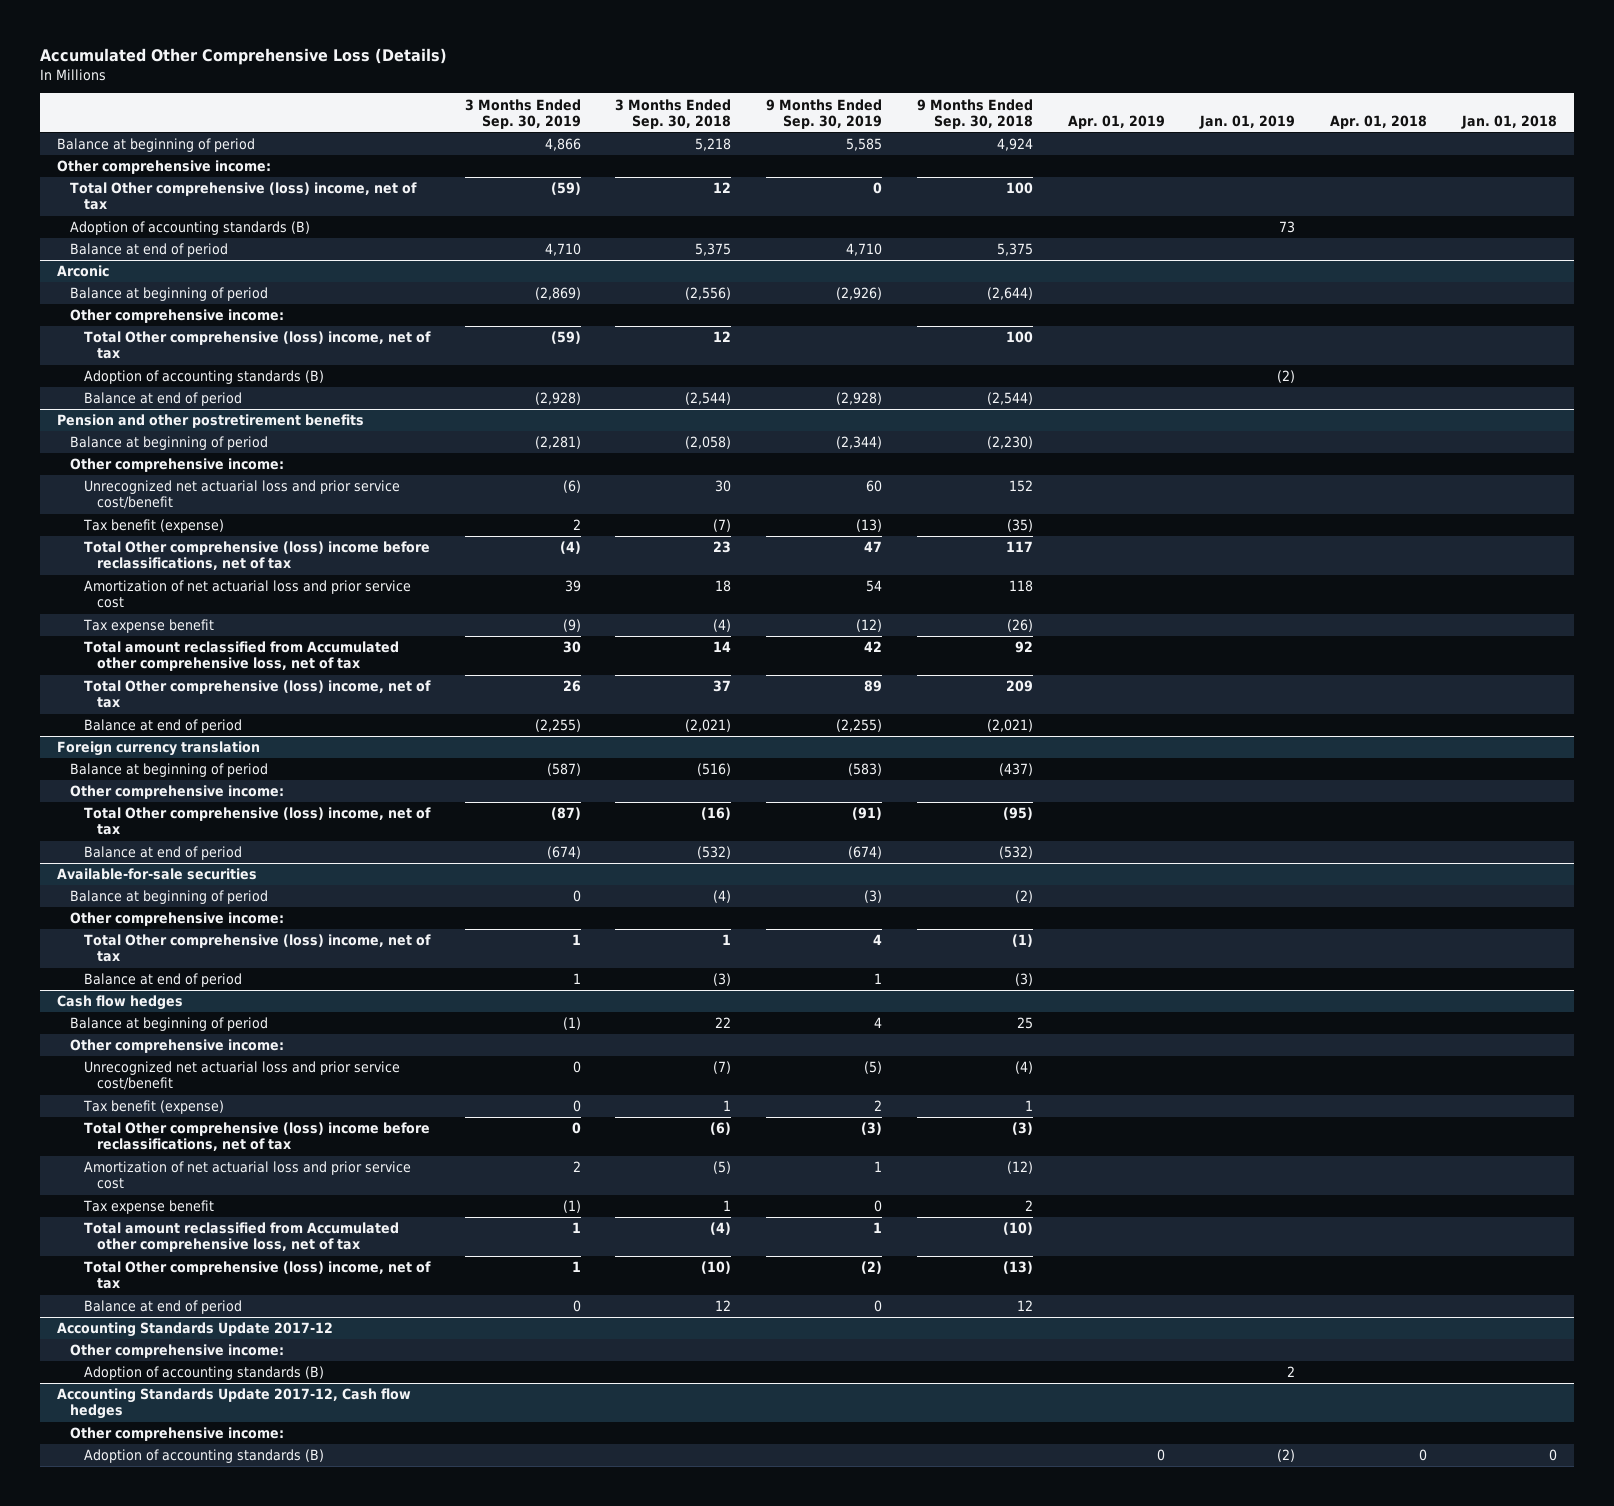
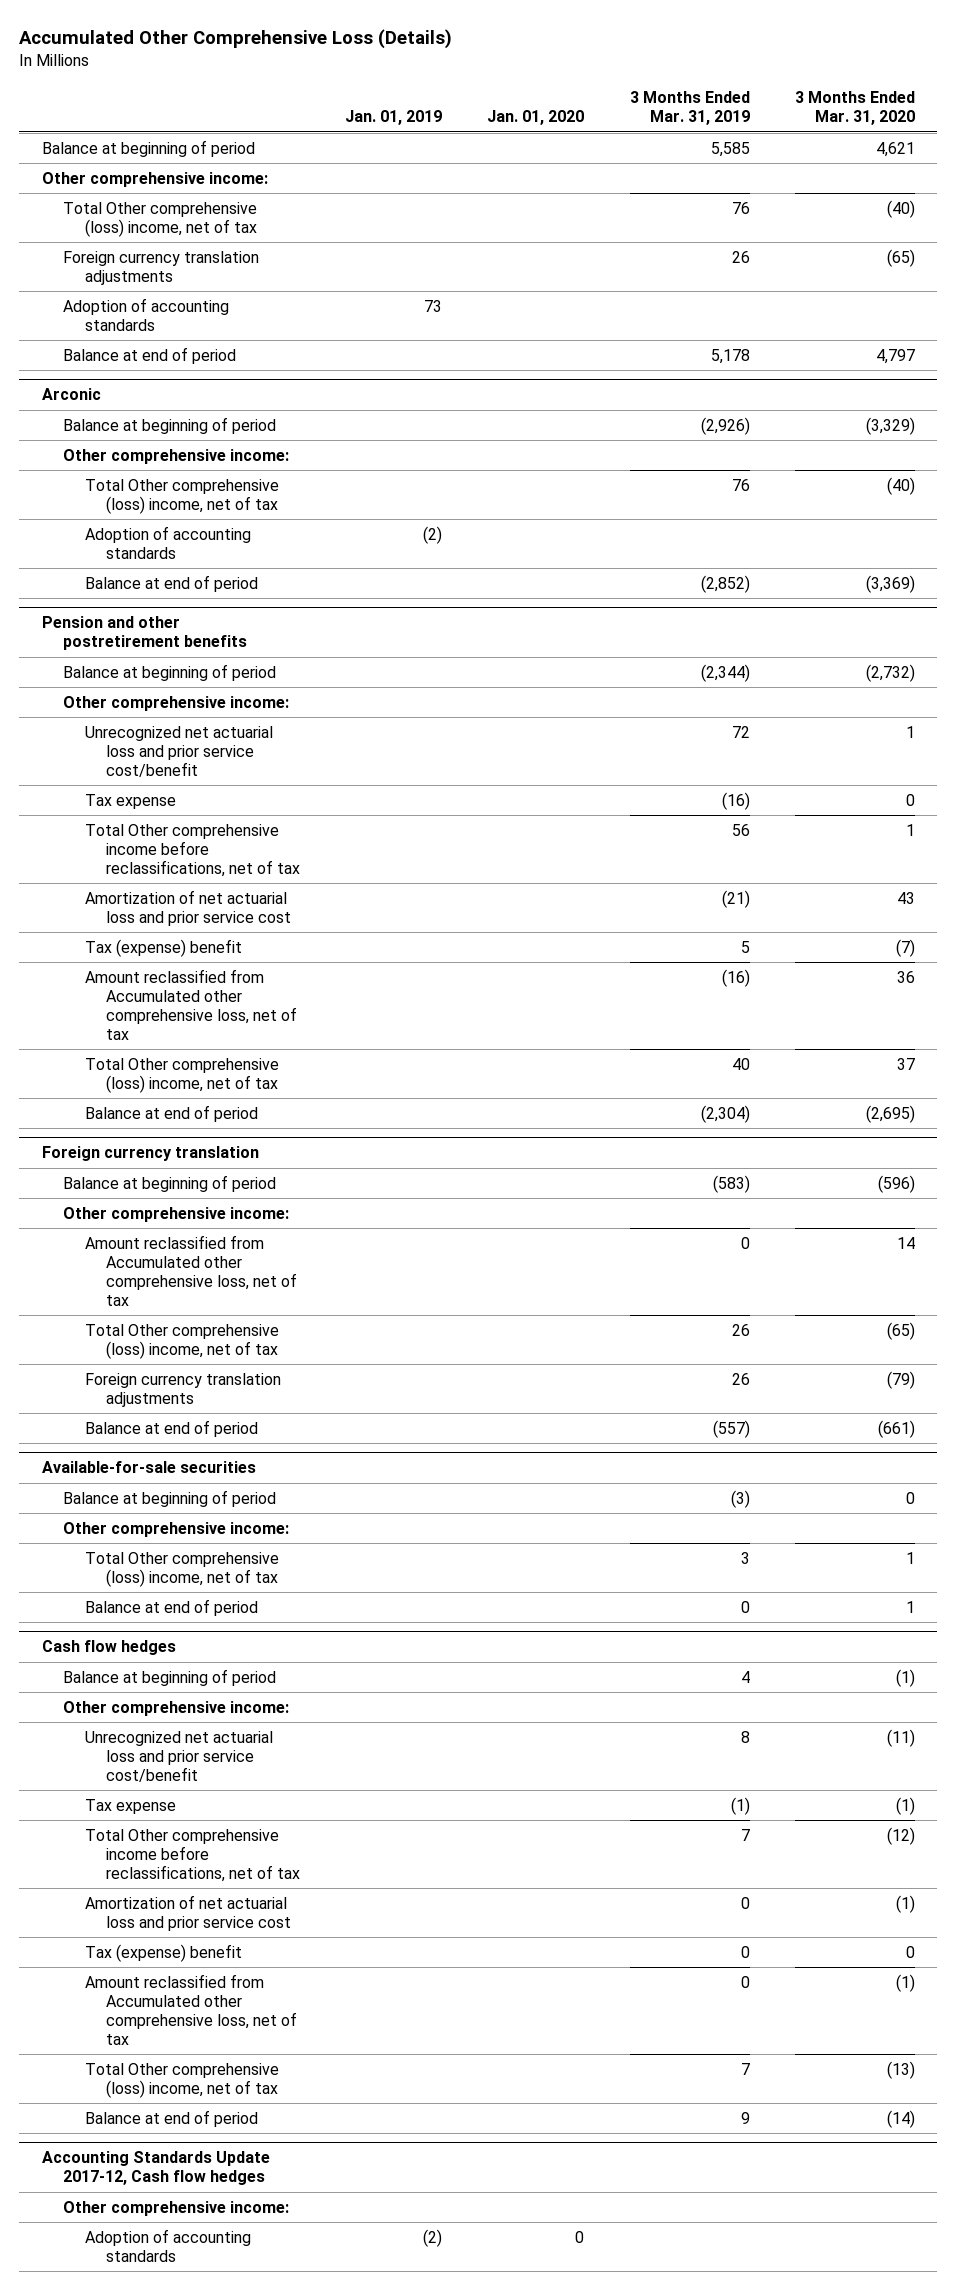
- | 3 Months Ended Sep. 30, 2019 | 3 Months Ended Sep. 30, 2018 | 9 Months Ended Sep. 30, 2019 | 9 Months Ended Sep. 30, 2018 | Apr. 01, 2019 | Jan. 01, 2019 | Apr. 01, 2018 | Jan. 01, 2018
+ | Jan. 01, 2019 | Jan. 01, 2020 | 3 Months Ended Mar. 31, 2019 | 3 Months Ended Mar. 31, 2020
- Adoption of accounting standards (B) | | | | | | 73 | |
+ Foreign currency translation adjustments | | | 26 | (65)
+ Adoption of accounting standards | 73 | | |
@ Arconic
- Adoption of accounting standards (B) | | | | | | (2) | |
+ Adoption of accounting standards | (2) | | |
@ Pension and other postretirement benefits
- Tax benefit (expense) | 2 | (7) | (13) | (35) | | | |
- Total Other comprehensive (loss) income before reclassifications, net of tax | (4) | 23 | 47 | 117 | | | |
+ Tax expense | | | (16) | 0
+ Total Other comprehensive income before reclassifications, net of tax | | | 56 | 1
- Tax expense benefit | (9) | (4) | (12) | (26) | | | |
- Total amount reclassified from Accumulated other comprehensive loss, net of tax | 30 | 14 | 42 | 92 | | | |
+ Tax (expense) benefit | | | 5 | (7)
+ Amount reclassified from Accumulated other comprehensive loss, net of tax | | | (16) | 36
@ Foreign currency translation
+ Amount reclassified from Accumulated other comprehensive loss, net of tax | | | 0 | 14
+ Foreign currency translation adjustments | | | 26 | (79)
@ Cash flow hedges
- Tax benefit (expense) | 0 | 1 | 2 | 1 | | | |
- Total Other comprehensive (loss) income before reclassifications, net of tax | 0 | (6) | (3) | (3) | | | |
+ Tax expense | | | (1) | (1)
+ Total Other comprehensive income before reclassifications, net of tax | | | 7 | (12)
- Tax expense benefit | (1) | 1 | 0 | 2 | | | |
- Total amount reclassified from Accumulated other comprehensive loss, net of tax | 1 | (4) | 1 | (10) | | | |
+ Tax (expense) benefit | | | 0 | 0
+ Amount reclassified from Accumulated other comprehensive loss, net of tax | | | 0 | (1)
- Accounting Standards Update 2017-12
- Other comprehensive income:
- Adoption of accounting standards (B) | | | | | | 2 | |
@ Accounting Standards Update 2017-12, Cash flow hedges
- Adoption of accounting standards (B) | | | | | 0 | (2) | 0 | 0
+ Adoption of accounting standards | (2) | 0 | |

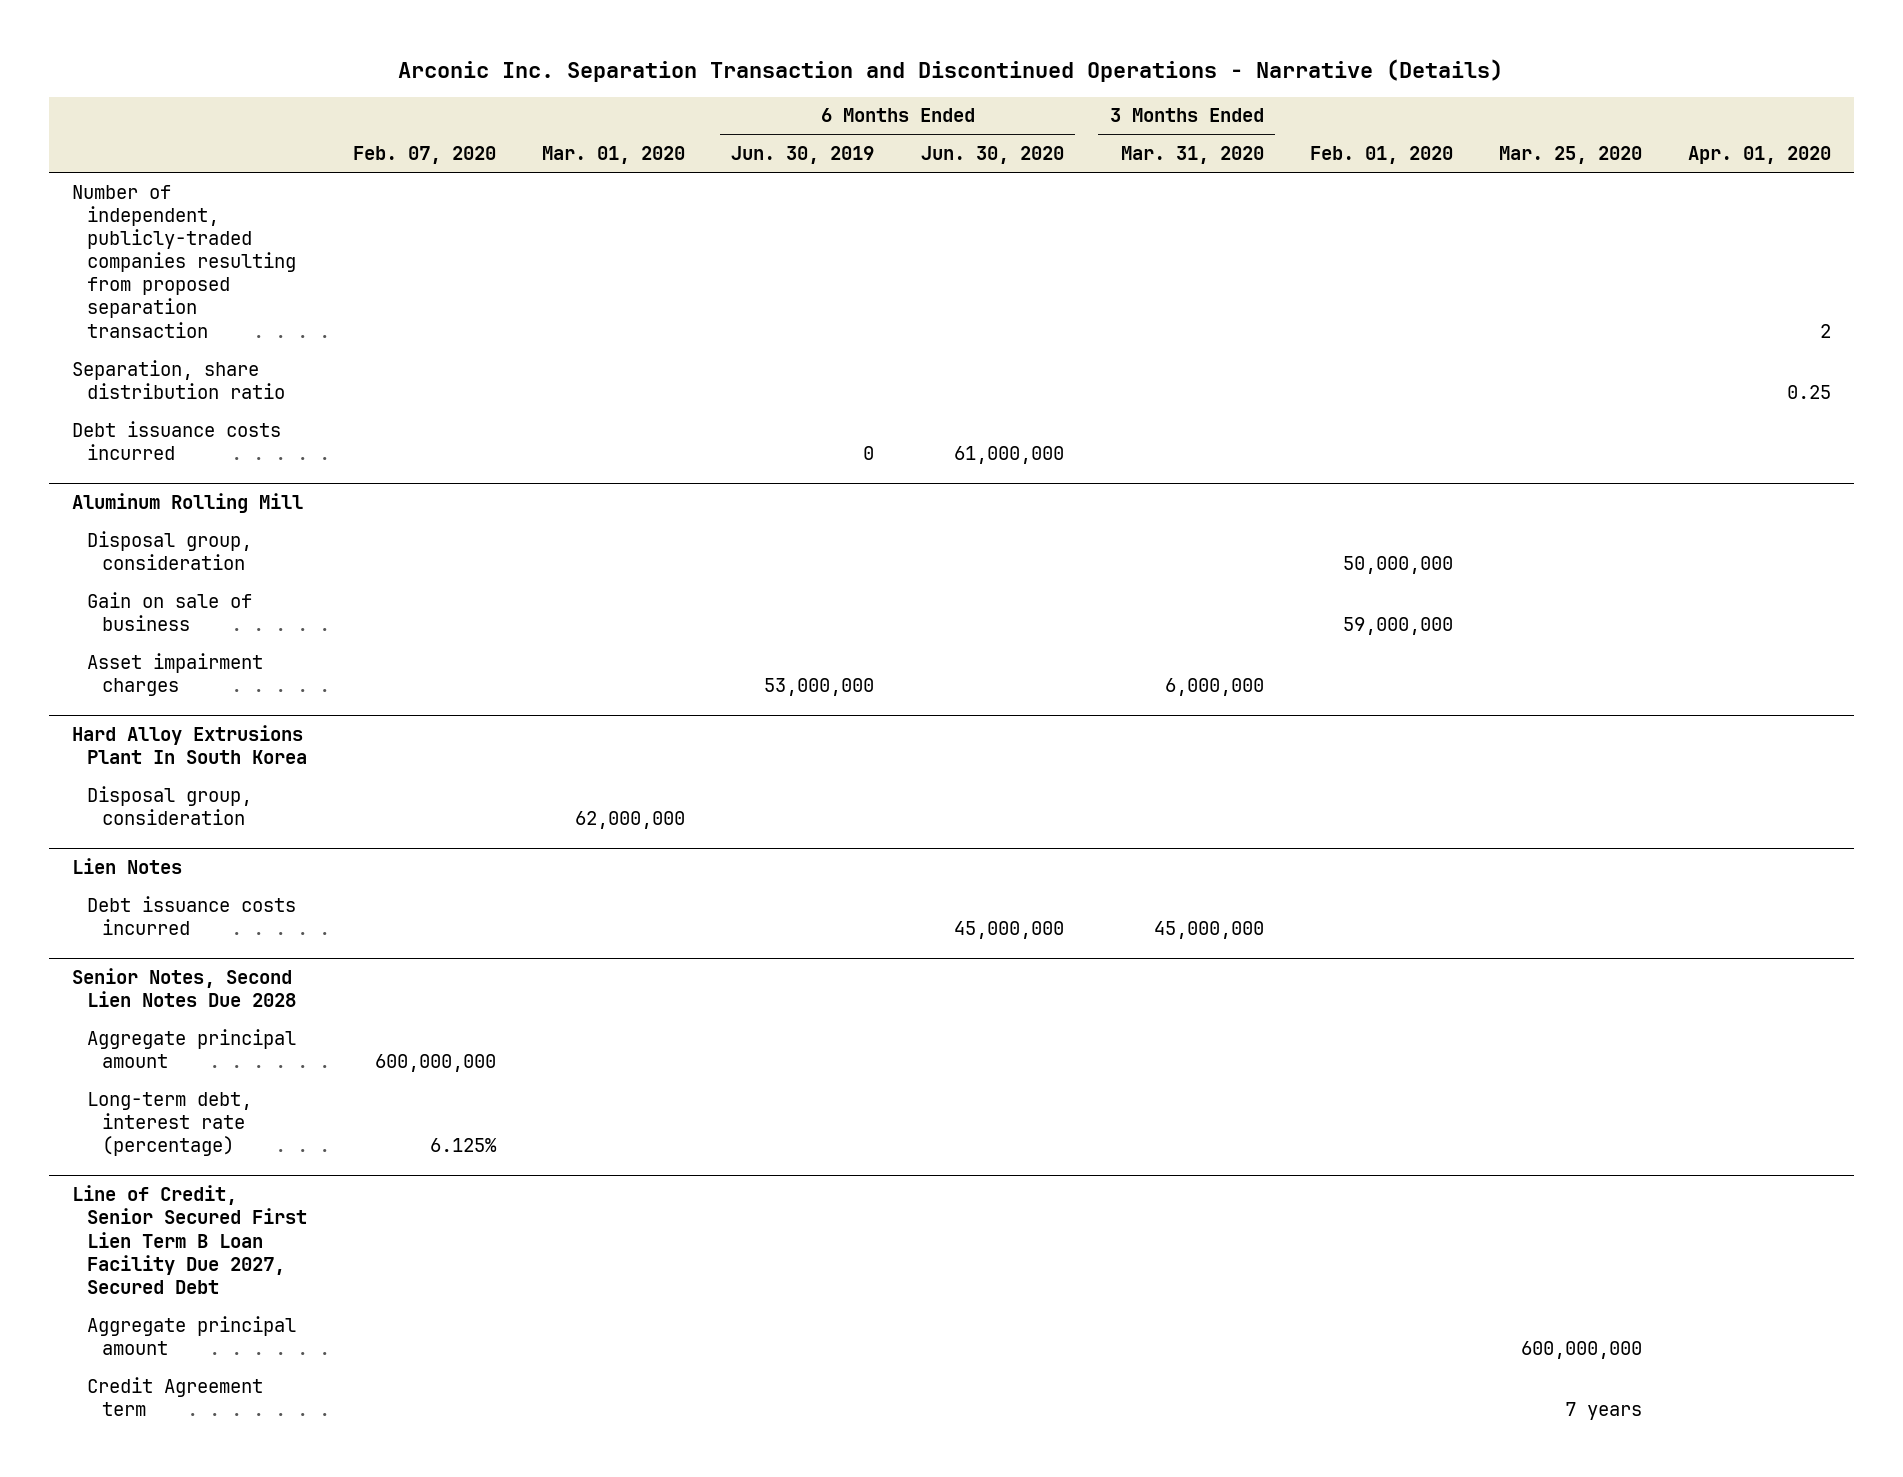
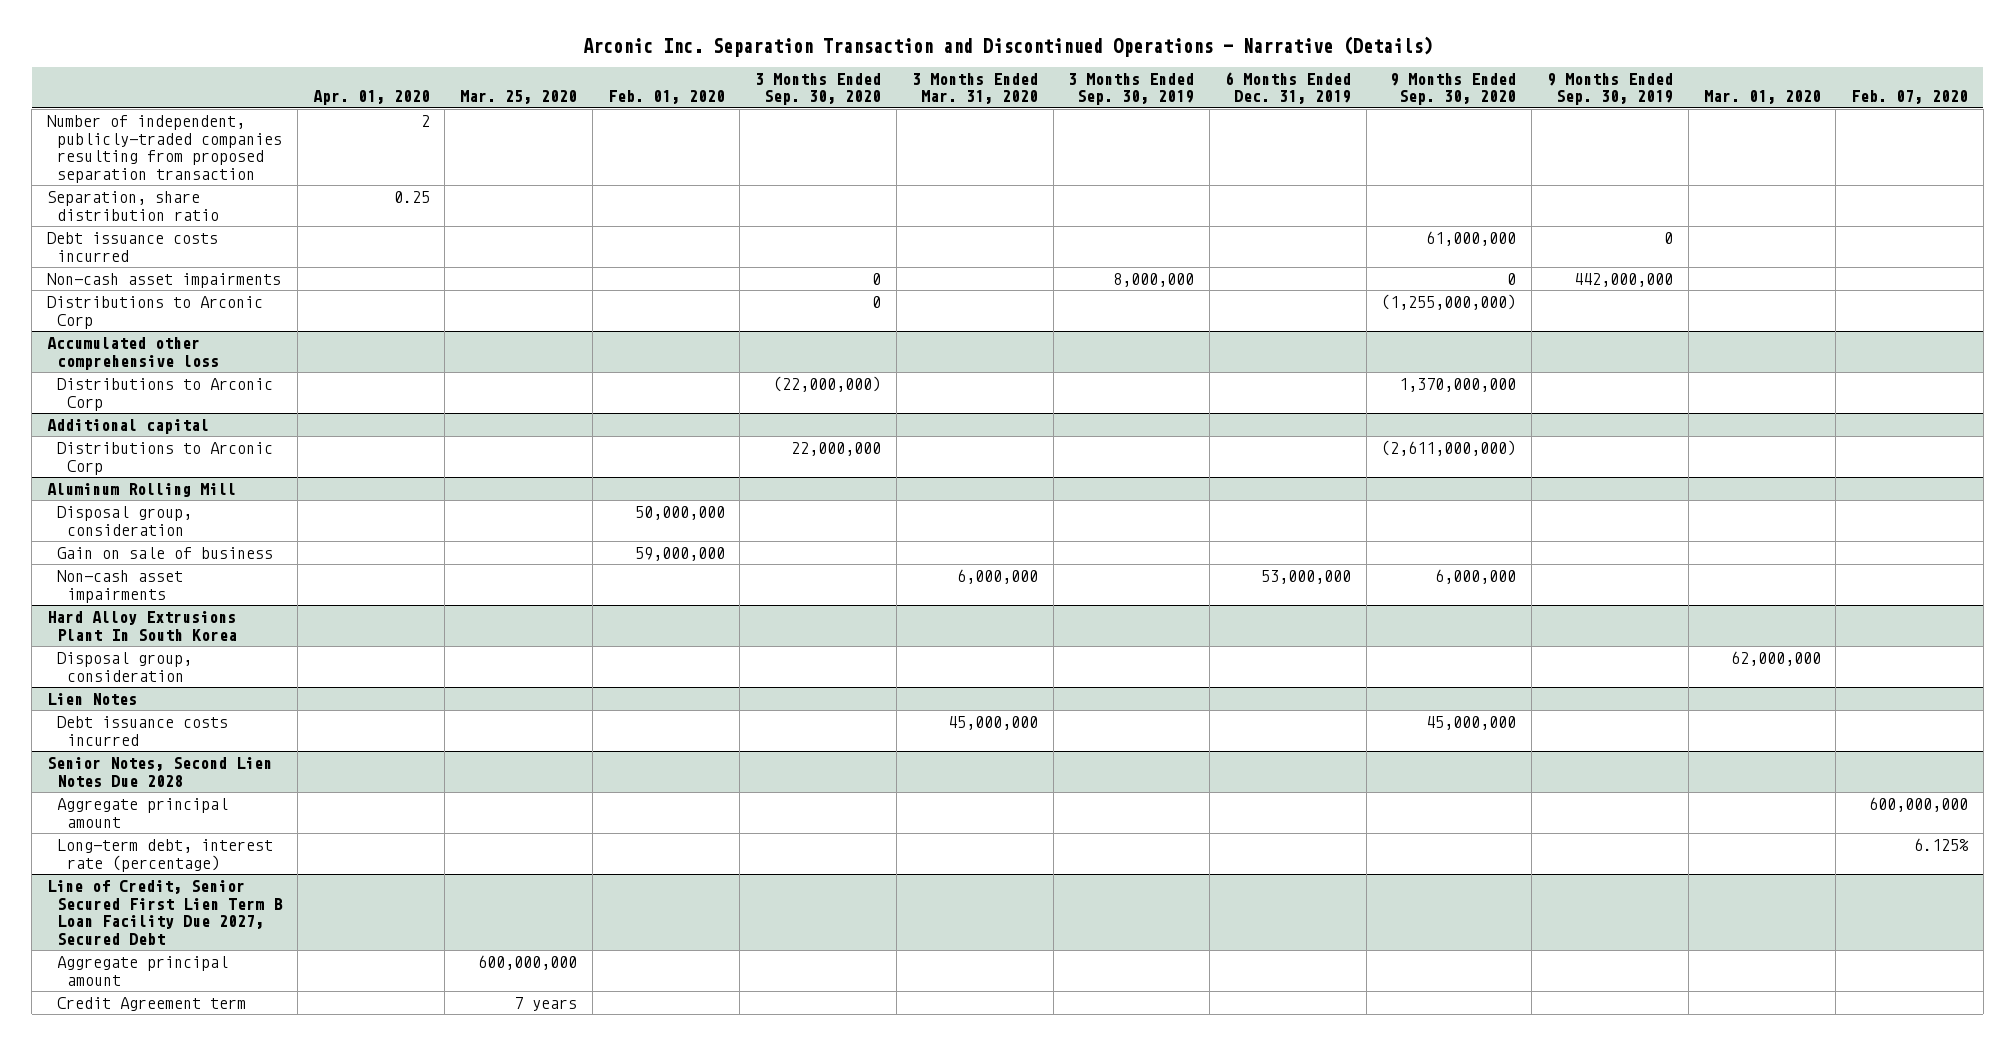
- | Feb. 07, 2020 | Mar. 01, 2020 | 6 Months Ended Jun. 30, 2019 | 6 Months Ended Jun. 30, 2020 | 3 Months Ended Mar. 31, 2020 | Feb. 01, 2020 | Mar. 25, 2020 | Apr. 01, 2020
+ | Apr. 01, 2020 | Mar. 25, 2020 | Feb. 01, 2020 | 3 Months Ended Sep. 30, 2020 | 3 Months Ended Mar. 31, 2020 | 3 Months Ended Sep. 30, 2019 | 6 Months Ended Dec. 31, 2019 | 9 Months Ended Sep. 30, 2020 | 9 Months Ended Sep. 30, 2019 | Mar. 01, 2020 | Feb. 07, 2020
+ Non-cash asset impairments | | | | 0 | | 8,000,000 | | 0 | 442,000,000 | |
+ Distributions to Arconic Corp | | | | 0 | | | | (1,255,000,000) | | |
+ Accumulated other comprehensive loss
+ Distributions to Arconic Corp | | | | (22,000,000) | | | | 1,370,000,000 | | |
+ Additional capital
+ Distributions to Arconic Corp | | | | 22,000,000 | | | | (2,611,000,000) | | |
@ Aluminum Rolling Mill
- Asset impairment charges | | | 53,000,000 | | 6,000,000 | | |
+ Non-cash asset impairments | | | | | 6,000,000 | | 53,000,000 | 6,000,000 | | |

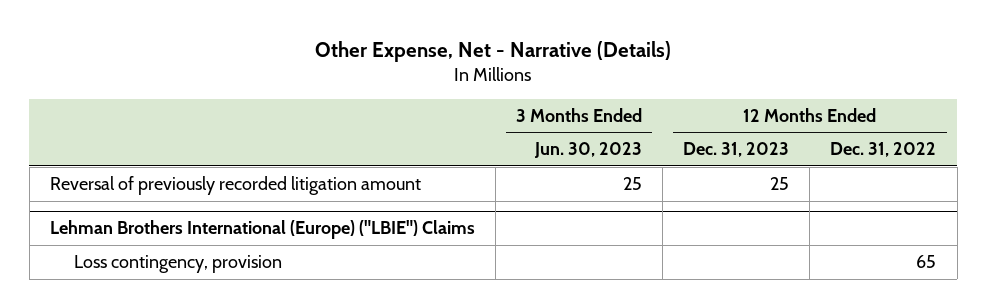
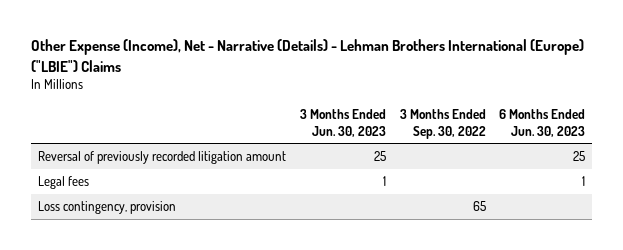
- Other Expense, Net - Narrative (Details)
+ Other Expense (Income), Net - Narrative (Details) - Lehman Brothers International (Europe) ("LBIE") Claims
- | 3 Months Ended Jun. 30, 2023 | 12 Months Ended Dec. 31, 2023 | 12 Months Ended Dec. 31, 2022
+ | 3 Months Ended Jun. 30, 2023 | 3 Months Ended Sep. 30, 2022 | 6 Months Ended Jun. 30, 2023
- Lehman Brothers International (Europe) ("LBIE") Claims
- Loss contingency, provision | | | 65
+ Legal fees | 1 | | 1
+ Loss contingency, provision | | 65 |

